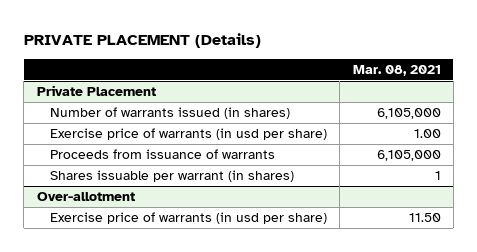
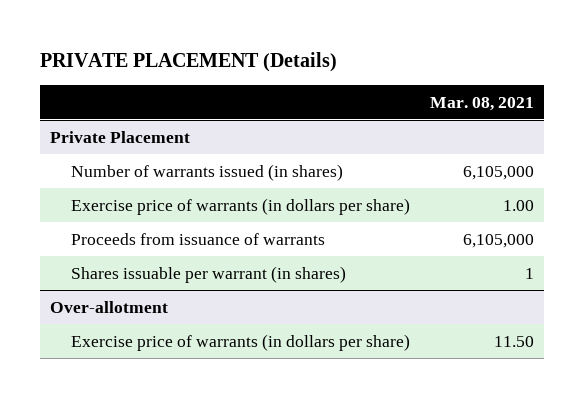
@ Private Placement
- Exercise price of warrants (in usd per share) | 1.00
+ Exercise price of warrants (in dollars per share) | 1.00
@ Over-allotment
- Exercise price of warrants (in usd per share) | 11.50
+ Exercise price of warrants (in dollars per share) | 11.50

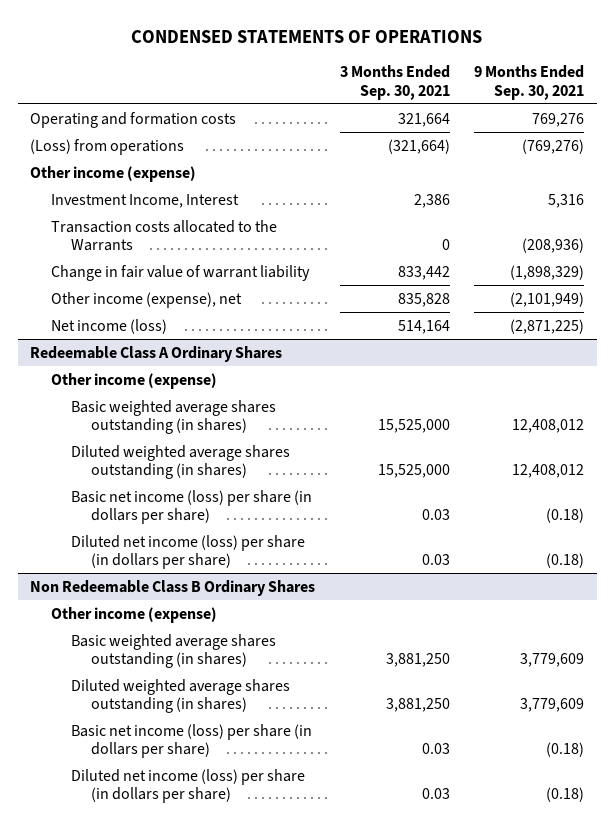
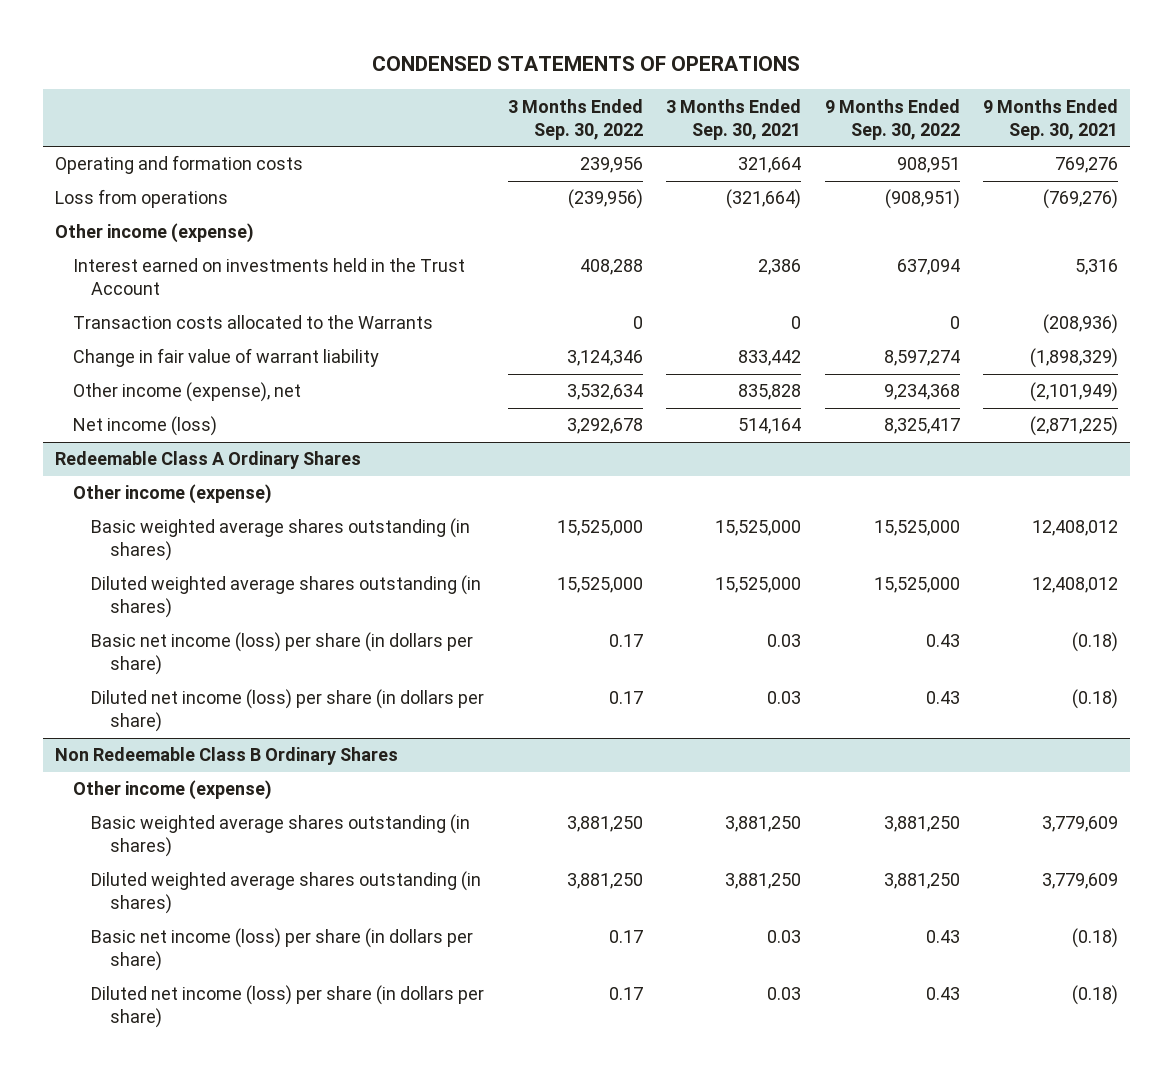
- | 3 Months Ended Sep. 30, 2021 | 9 Months Ended Sep. 30, 2021
+ | 3 Months Ended Sep. 30, 2022 | 3 Months Ended Sep. 30, 2021 | 9 Months Ended Sep. 30, 2022 | 9 Months Ended Sep. 30, 2021
- (Loss) from operations | (321,664) | (769,276)
+ Loss from operations | (239,956) | (321,664) | (908,951) | (769,276)
- Investment Income, Interest | 2,386 | 5,316
+ Interest earned on investments held in the Trust Account | 408,288 | 2,386 | 637,094 | 5,316

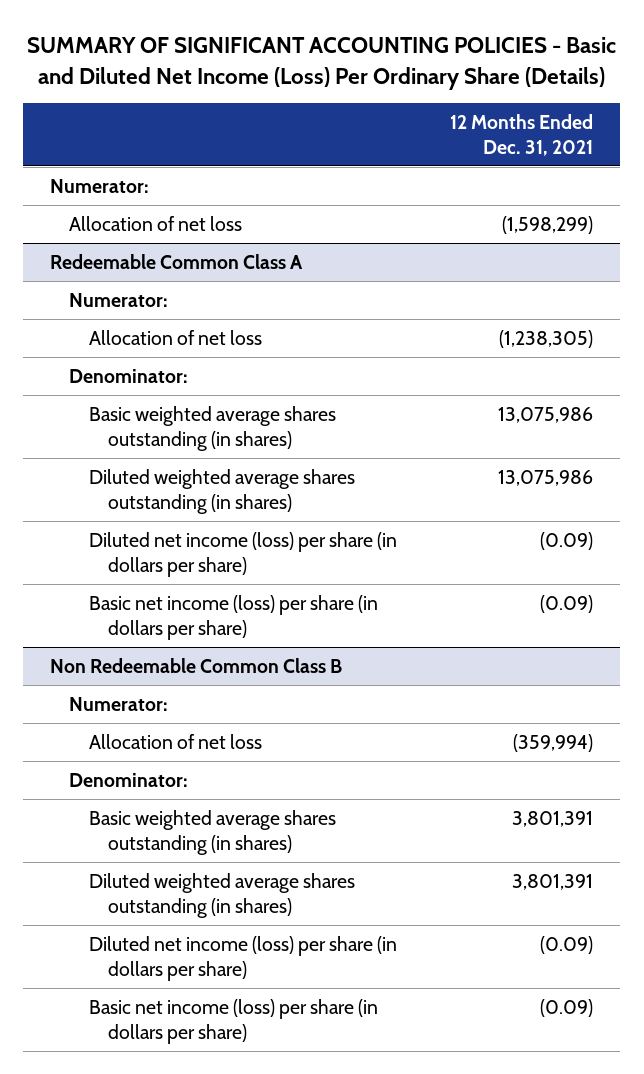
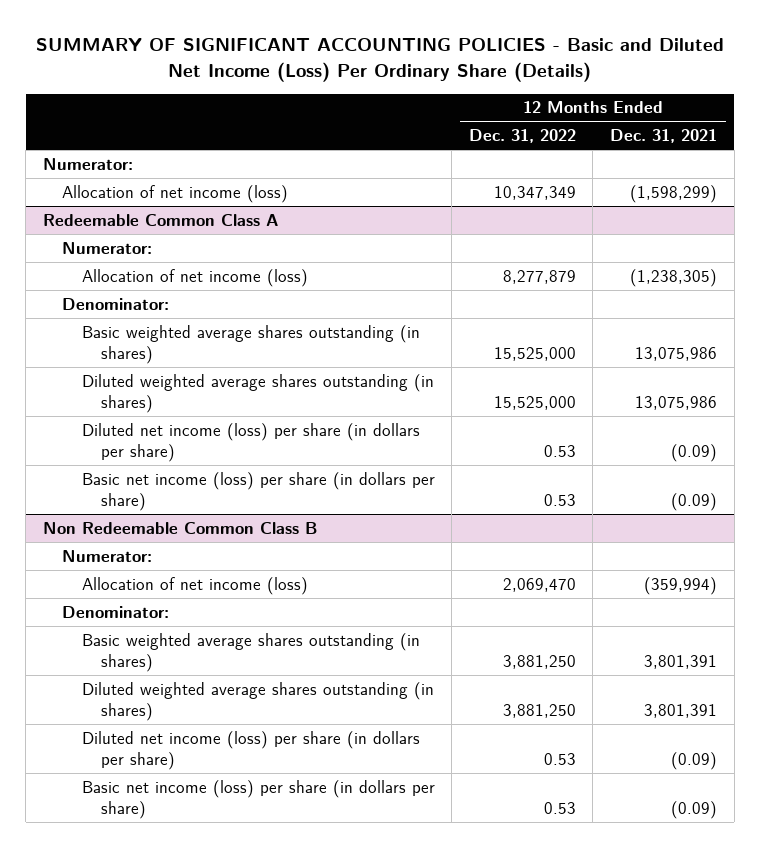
- | 12 Months Ended Dec. 31, 2021
+ | 12 Months Ended Dec. 31, 2022 | 12 Months Ended Dec. 31, 2021
- Allocation of net loss | (1,598,299)
+ Allocation of net income (loss) | 10,347,349 | (1,598,299)
@ Redeemable Common Class A
- Allocation of net loss | (1,238,305)
+ Allocation of net income (loss) | 8,277,879 | (1,238,305)
@ Non Redeemable Common Class B
- Allocation of net loss | (359,994)
+ Allocation of net income (loss) | 2,069,470 | (359,994)

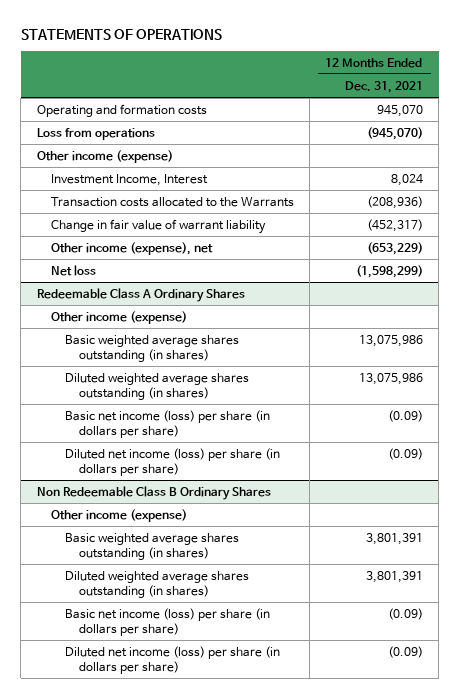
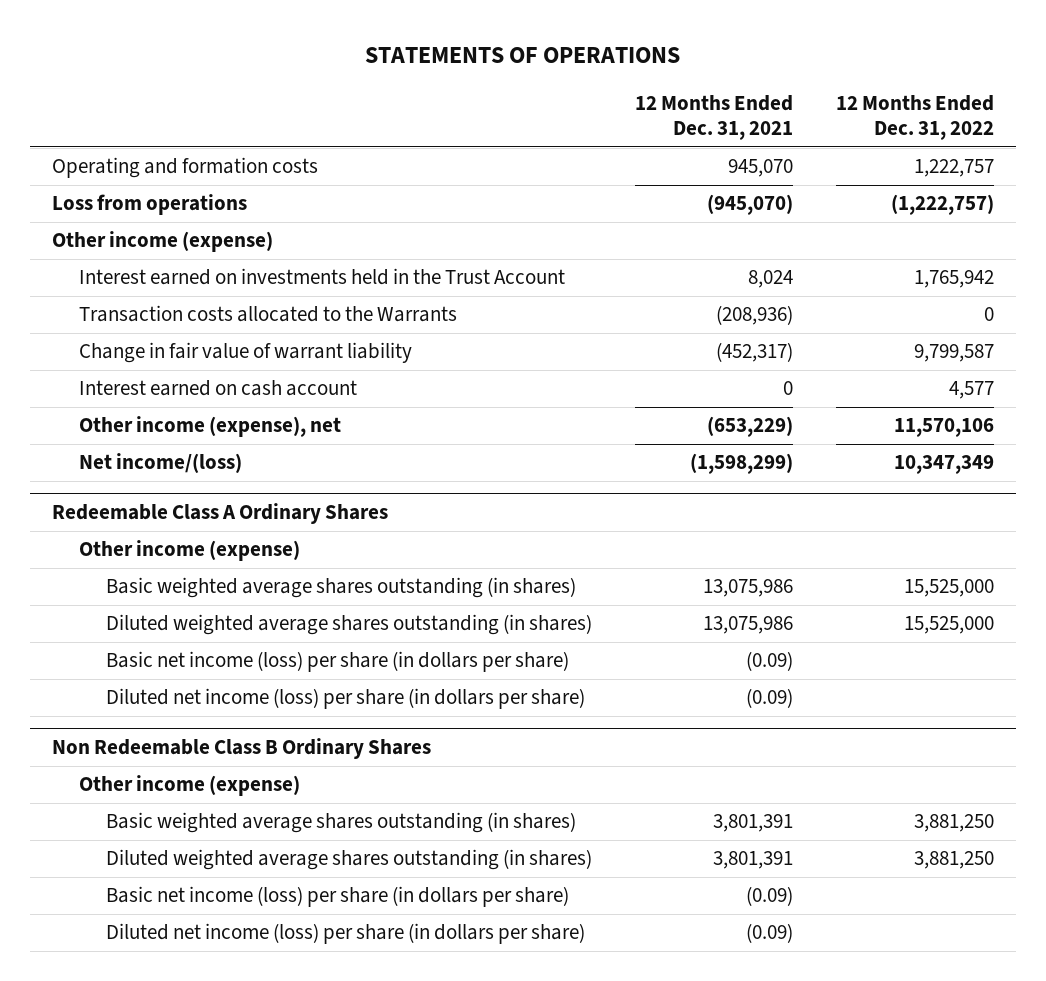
- | 12 Months Ended Dec. 31, 2021
+ | 12 Months Ended Dec. 31, 2021 | 12 Months Ended Dec. 31, 2022
- Investment Income, Interest | 8,024
+ Interest earned on investments held in the Trust Account | 8,024 | 1,765,942
+ Interest earned on cash account | 0 | 4,577
- Net loss | (1,598,299)
+ Net income/(loss) | (1,598,299) | 10,347,349

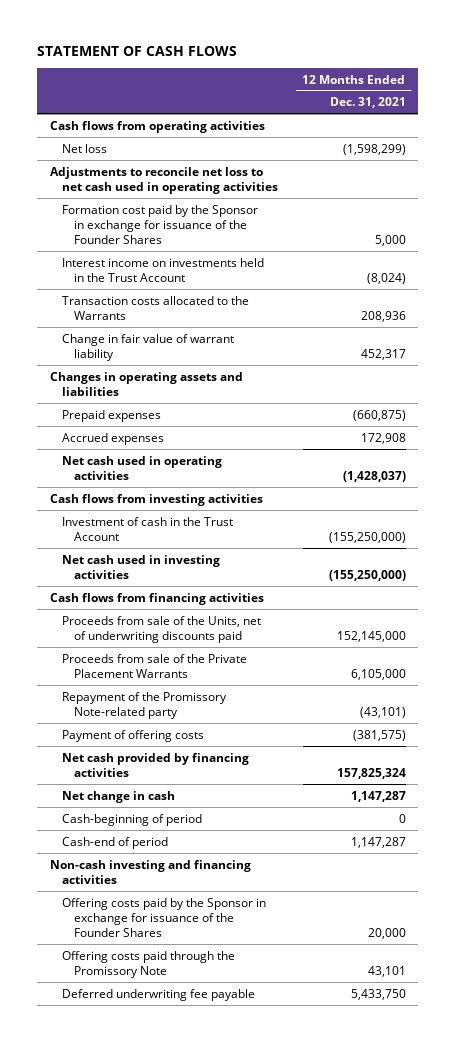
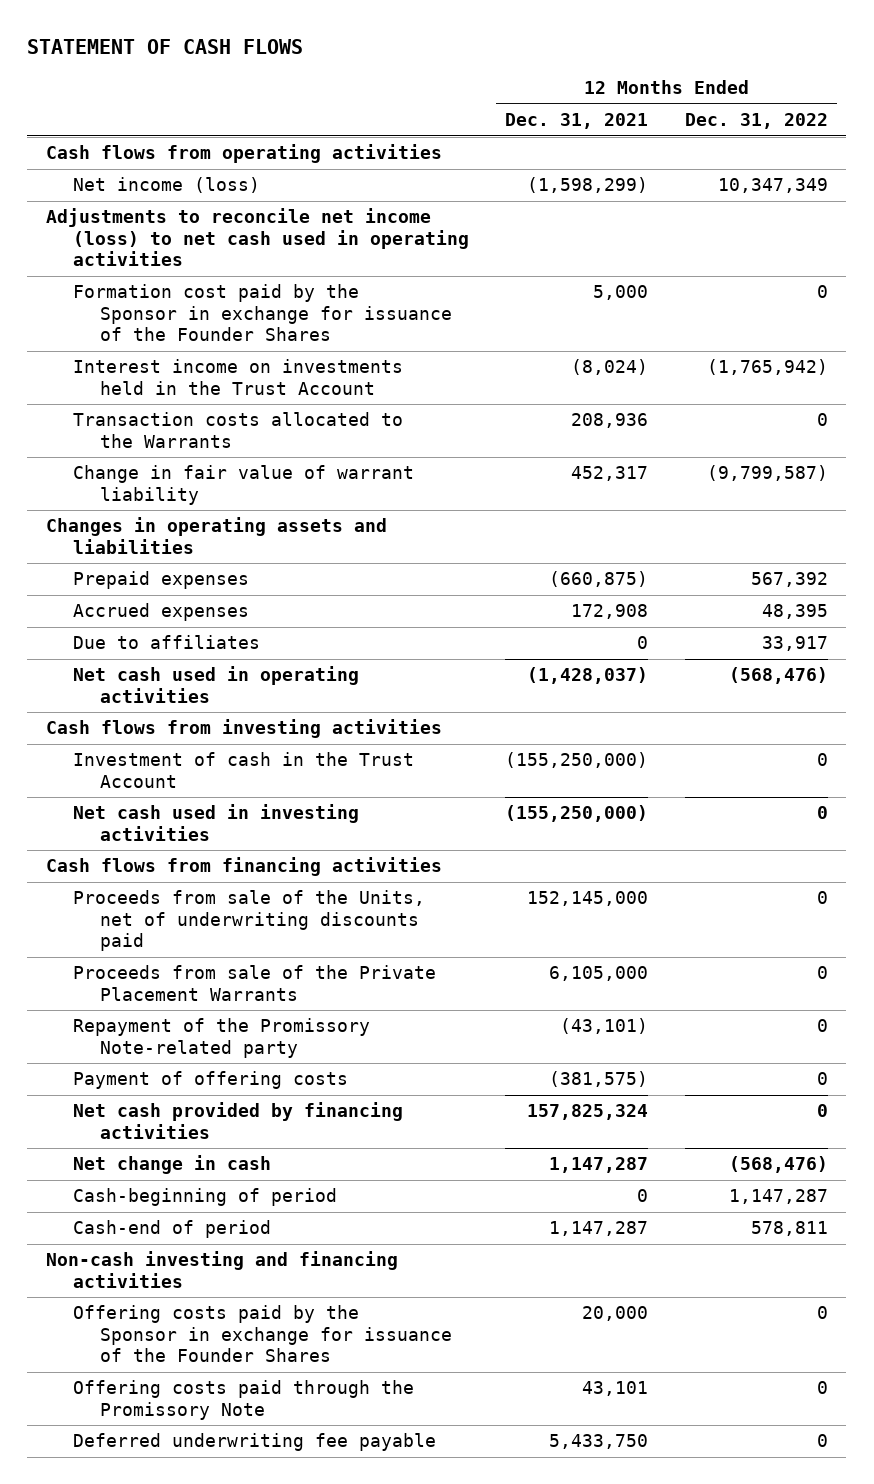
- | 12 Months Ended Dec. 31, 2021
+ | 12 Months Ended Dec. 31, 2021 | 12 Months Ended Dec. 31, 2022
- Net loss | (1,598,299)
- Adjustments to reconcile net loss to net cash used in operating activities
+ Net income (loss) | (1,598,299) | 10,347,349
+ Adjustments to reconcile net income (loss) to net cash used in operating activities
+ Due to affiliates | 0 | 33,917

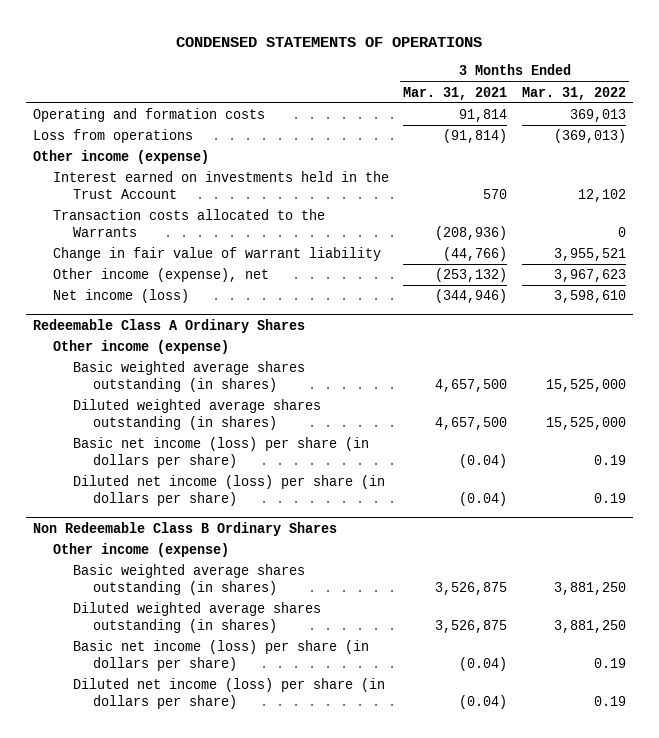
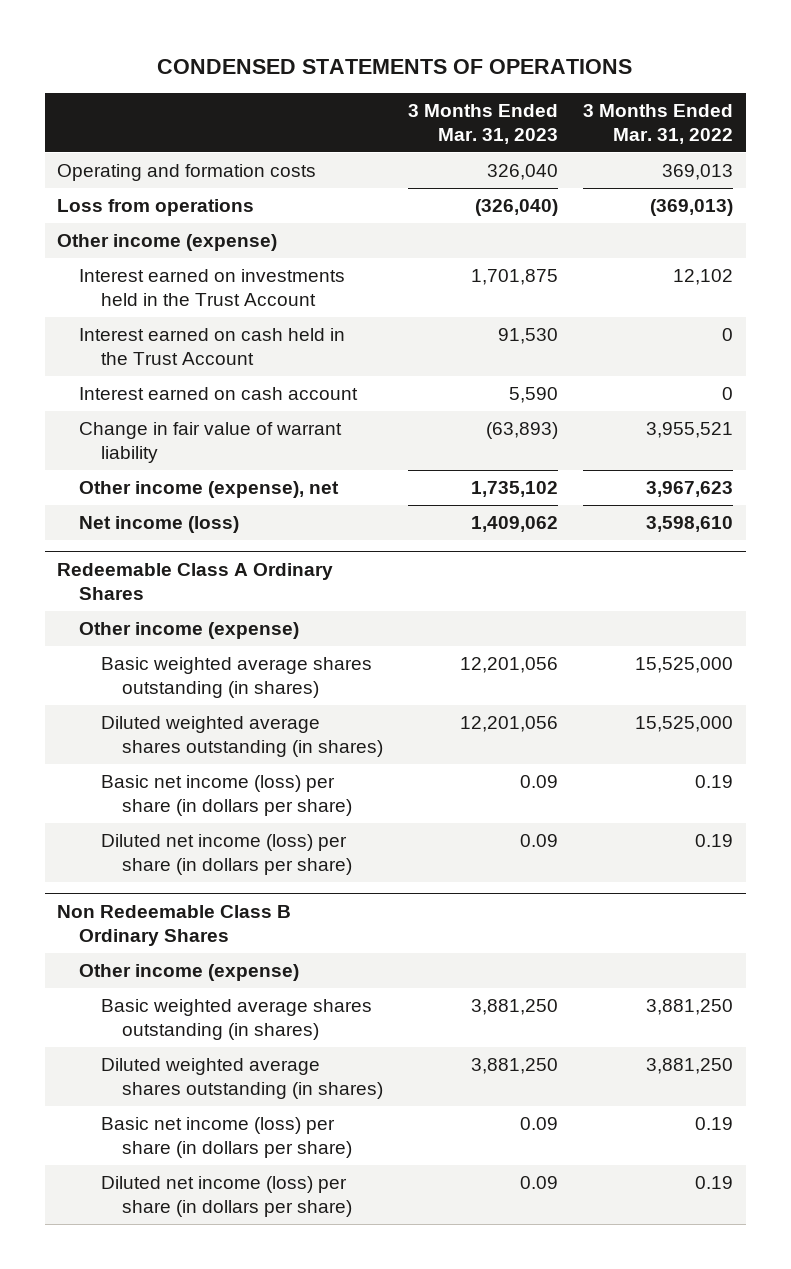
- | 3 Months Ended Mar. 31, 2021 | 3 Months Ended Mar. 31, 2022
+ | 3 Months Ended Mar. 31, 2023 | 3 Months Ended Mar. 31, 2022
- Transaction costs allocated to the Warrants | (208,936) | 0
+ Interest earned on cash held in the Trust Account | 91,530 | 0
+ Interest earned on cash account | 5,590 | 0

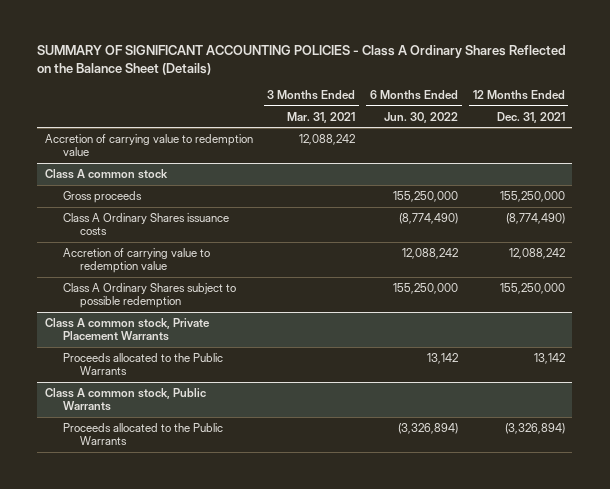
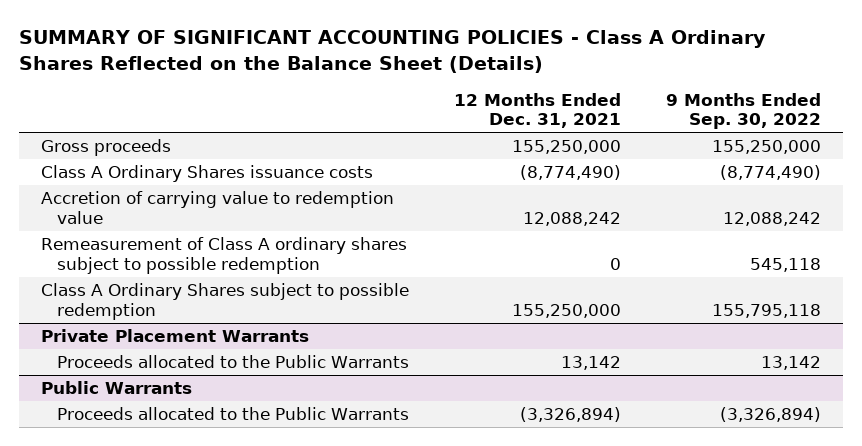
- | 3 Months Ended Mar. 31, 2021 | 6 Months Ended Jun. 30, 2022 | 12 Months Ended Dec. 31, 2021
+ | 12 Months Ended Dec. 31, 2021 | 9 Months Ended Sep. 30, 2022
- Accretion of carrying value to redemption value | 12,088,242 | |
- Class A common stock
+ Remeasurement of Class A ordinary shares subject to possible redemption | 0 | 545,118
- Class A common stock, Private Placement Warrants
+ Private Placement Warrants
- Class A common stock, Public Warrants
+ Public Warrants

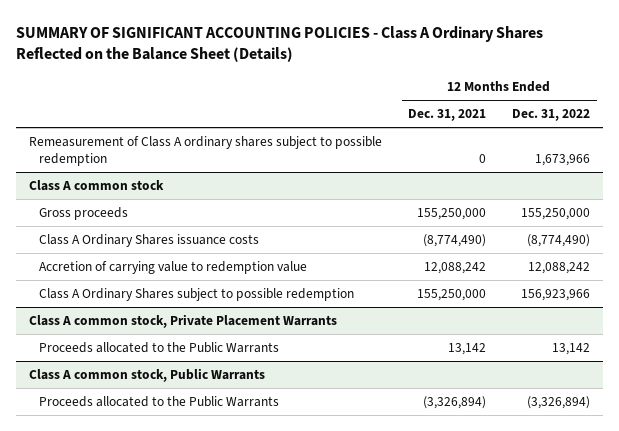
- | 12 Months Ended Dec. 31, 2021 | 9 Months Ended Sep. 30, 2022
+ | 12 Months Ended Dec. 31, 2021 | 12 Months Ended Dec. 31, 2022
moved up: Remeasurement of Class A ordinary shares subject to possible redemption | 0 | 1,673,966
+ Class A common stock
- Private Placement Warrants
+ Class A common stock, Private Placement Warrants
- Public Warrants
+ Class A common stock, Public Warrants

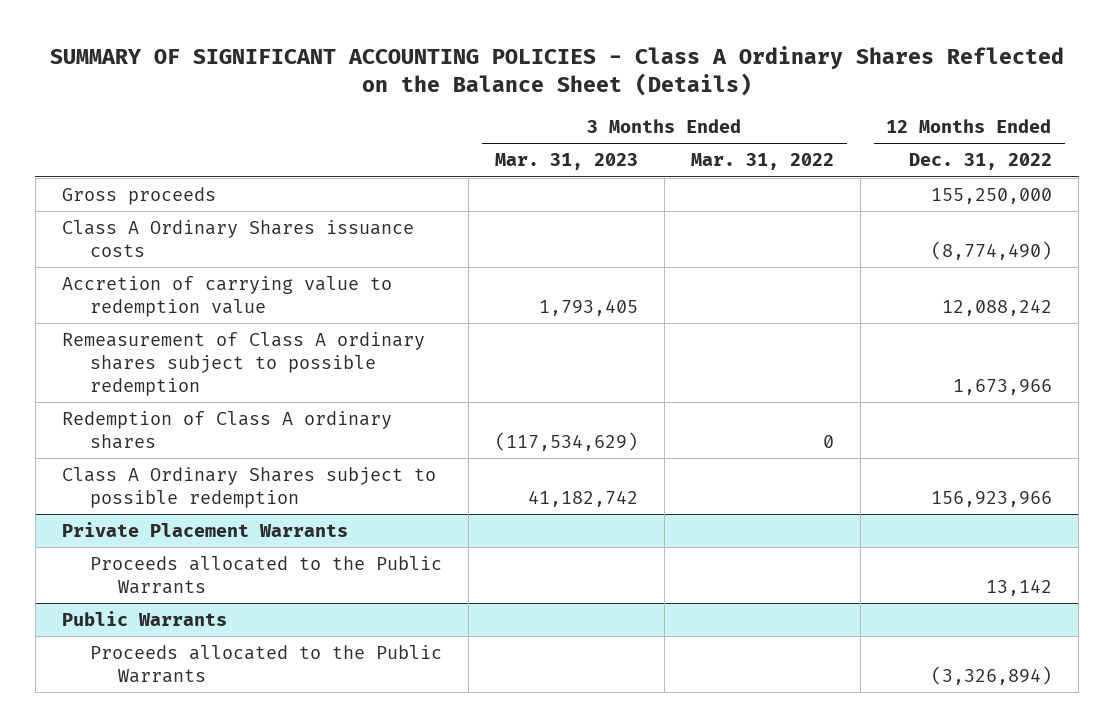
- | 12 Months Ended Dec. 31, 2021 | 12 Months Ended Dec. 31, 2022
+ | 3 Months Ended Mar. 31, 2023 | 3 Months Ended Mar. 31, 2022 | 12 Months Ended Dec. 31, 2022
- Class A common stock
moved down: Remeasurement of Class A ordinary shares subject to possible redemption | | | 1,673,966
+ Redemption of Class A ordinary shares | (117,534,629) | 0 |
- Class A common stock, Private Placement Warrants
+ Private Placement Warrants
- Class A common stock, Public Warrants
+ Public Warrants

